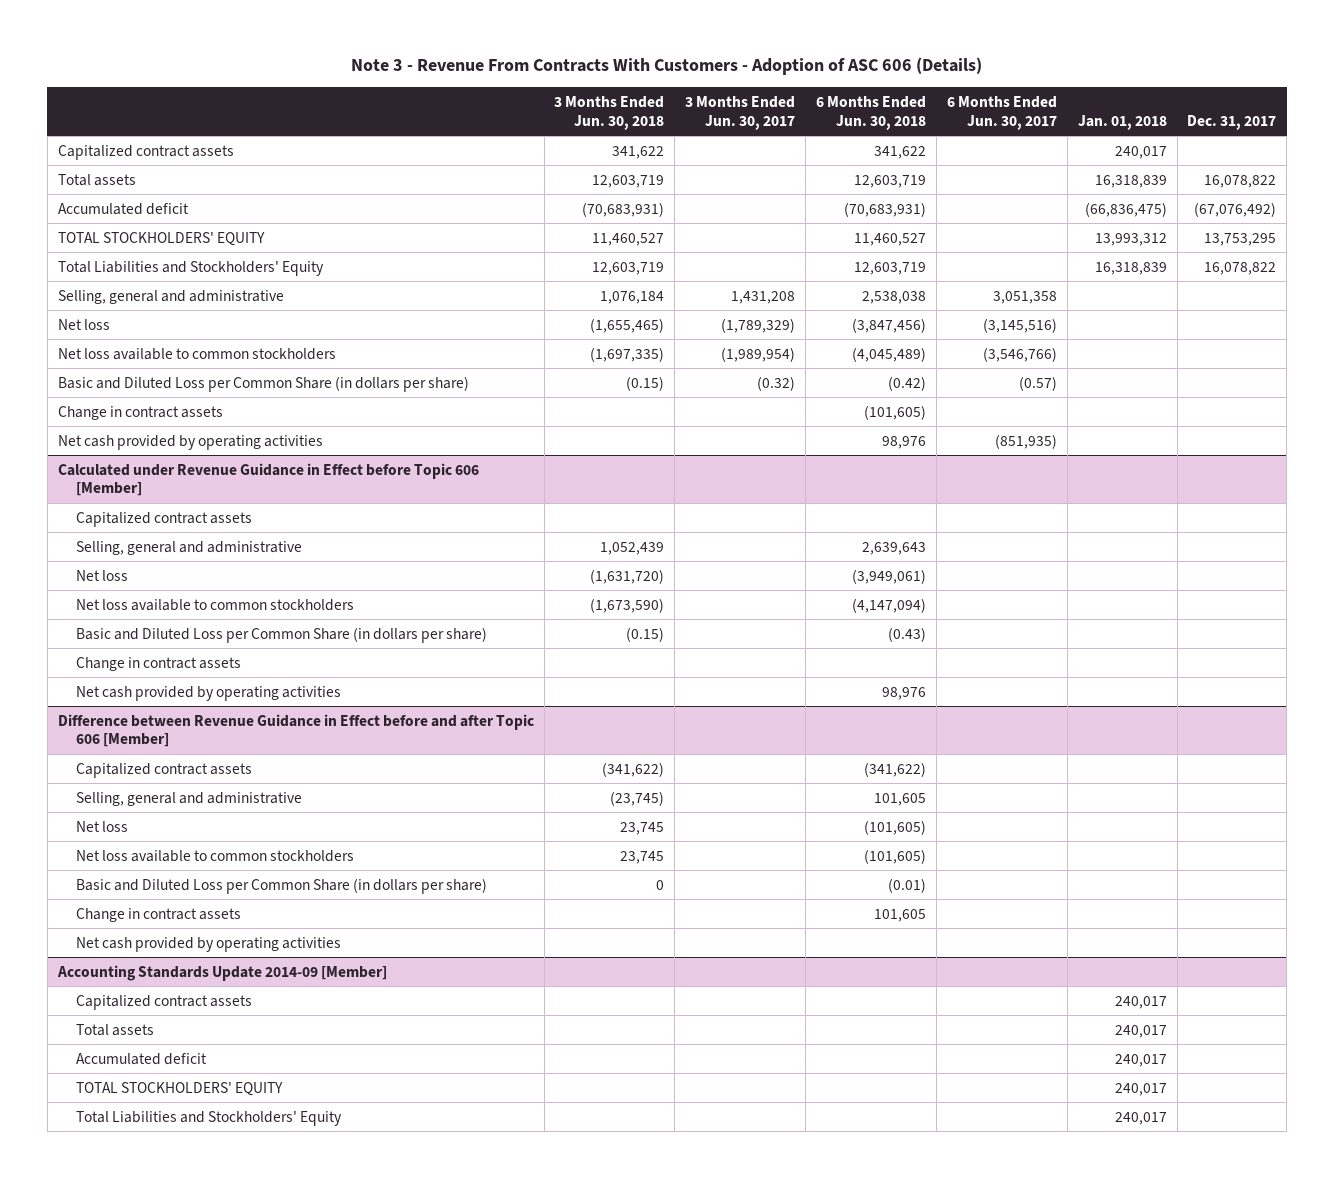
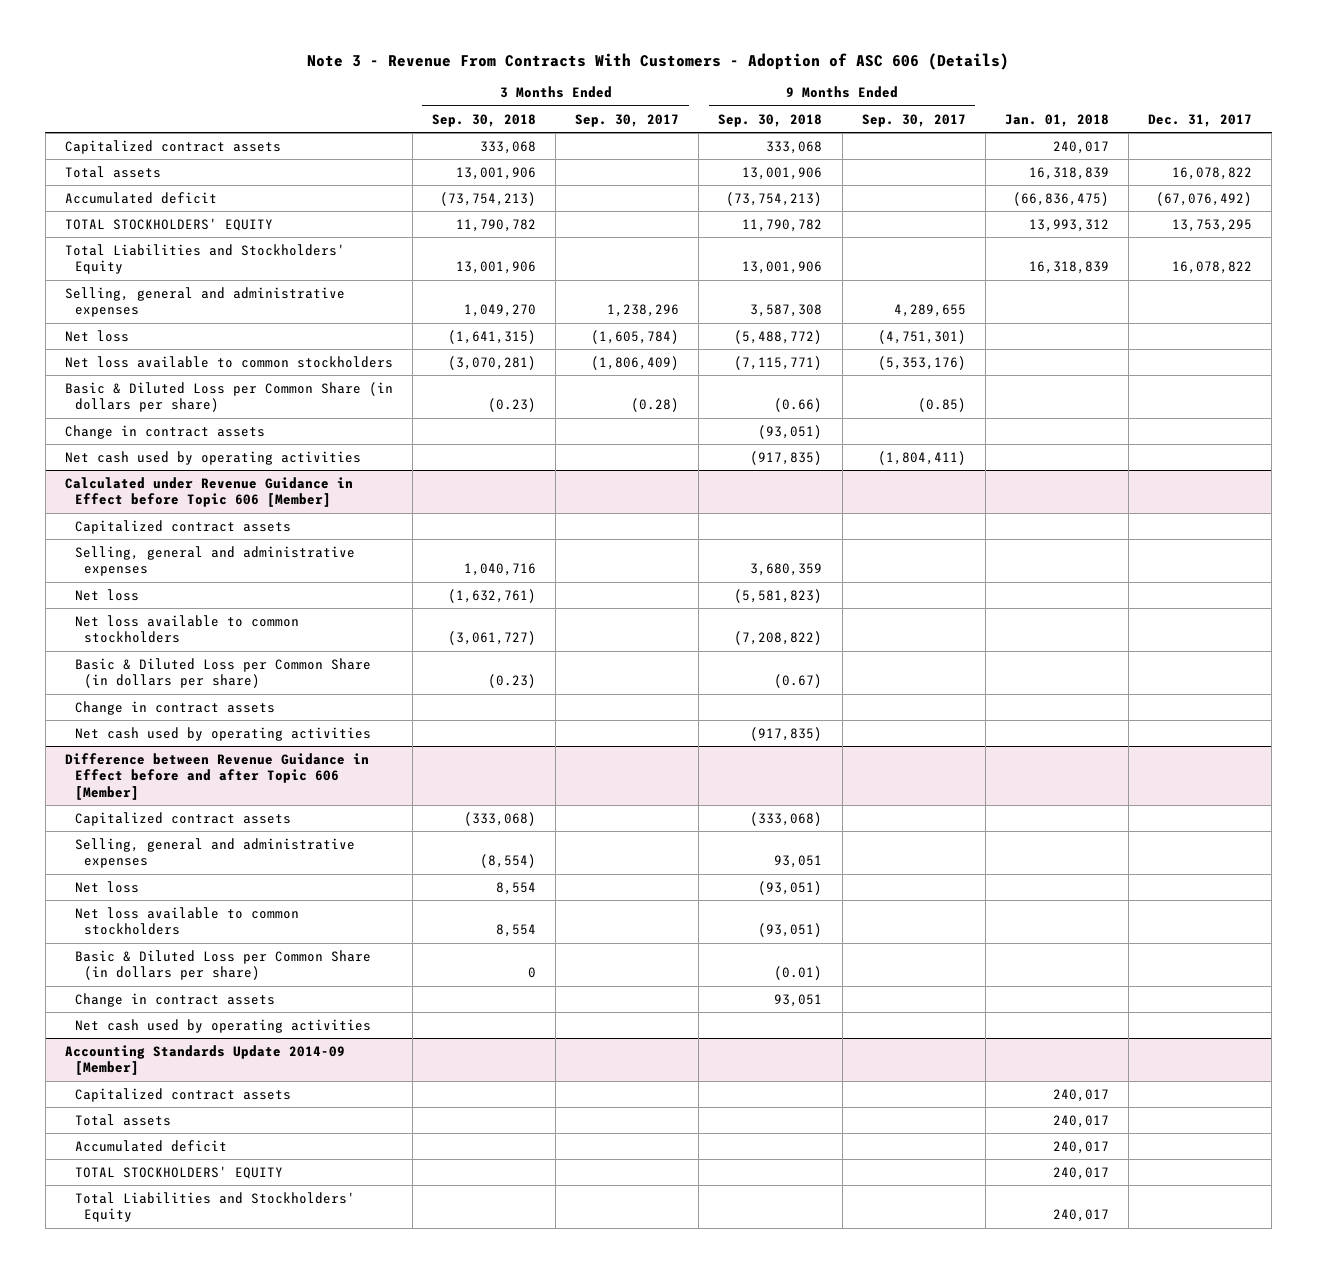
- | 3 Months Ended Jun. 30, 2018 | 3 Months Ended Jun. 30, 2017 | 6 Months Ended Jun. 30, 2018 | 6 Months Ended Jun. 30, 2017 | Jan. 01, 2018 | Dec. 31, 2017
+ | 3 Months Ended Sep. 30, 2018 | 3 Months Ended Sep. 30, 2017 | 9 Months Ended Sep. 30, 2018 | 9 Months Ended Sep. 30, 2017 | Jan. 01, 2018 | Dec. 31, 2017
- Selling, general and administrative | 1,076,184 | 1,431,208 | 2,538,038 | 3,051,358 | |
+ Selling, general and administrative expenses | 1,049,270 | 1,238,296 | 3,587,308 | 4,289,655 | |
- Basic and Diluted Loss per Common Share (in dollars per share) | (0.15) | (0.32) | (0.42) | (0.57) | |
+ Basic & Diluted Loss per Common Share (in dollars per share) | (0.23) | (0.28) | (0.66) | (0.85) | |
- Net cash provided by operating activities | | | 98,976 | (851,935) | |
+ Net cash used by operating activities | | | (917,835) | (1,804,411) | |
@ Calculated under Revenue Guidance in Effect before Topic 606 [Member]
- Selling, general and administrative | 1,052,439 | | 2,639,643 | | |
+ Selling, general and administrative expenses | 1,040,716 | | 3,680,359 | | |
- Basic and Diluted Loss per Common Share (in dollars per share) | (0.15) | | (0.43) | | |
+ Basic & Diluted Loss per Common Share (in dollars per share) | (0.23) | | (0.67) | | |
- Net cash provided by operating activities | | | 98,976 | | |
+ Net cash used by operating activities | | | (917,835) | | |
@ Difference between Revenue Guidance in Effect before and after Topic 606 [Member]
- Selling, general and administrative | (23,745) | | 101,605 | | |
+ Selling, general and administrative expenses | (8,554) | | 93,051 | | |
- Basic and Diluted Loss per Common Share (in dollars per share) | 0 | | (0.01) | | |
+ Basic & Diluted Loss per Common Share (in dollars per share) | 0 | | (0.01) | | |
- Net cash provided by operating activities
+ Net cash used by operating activities

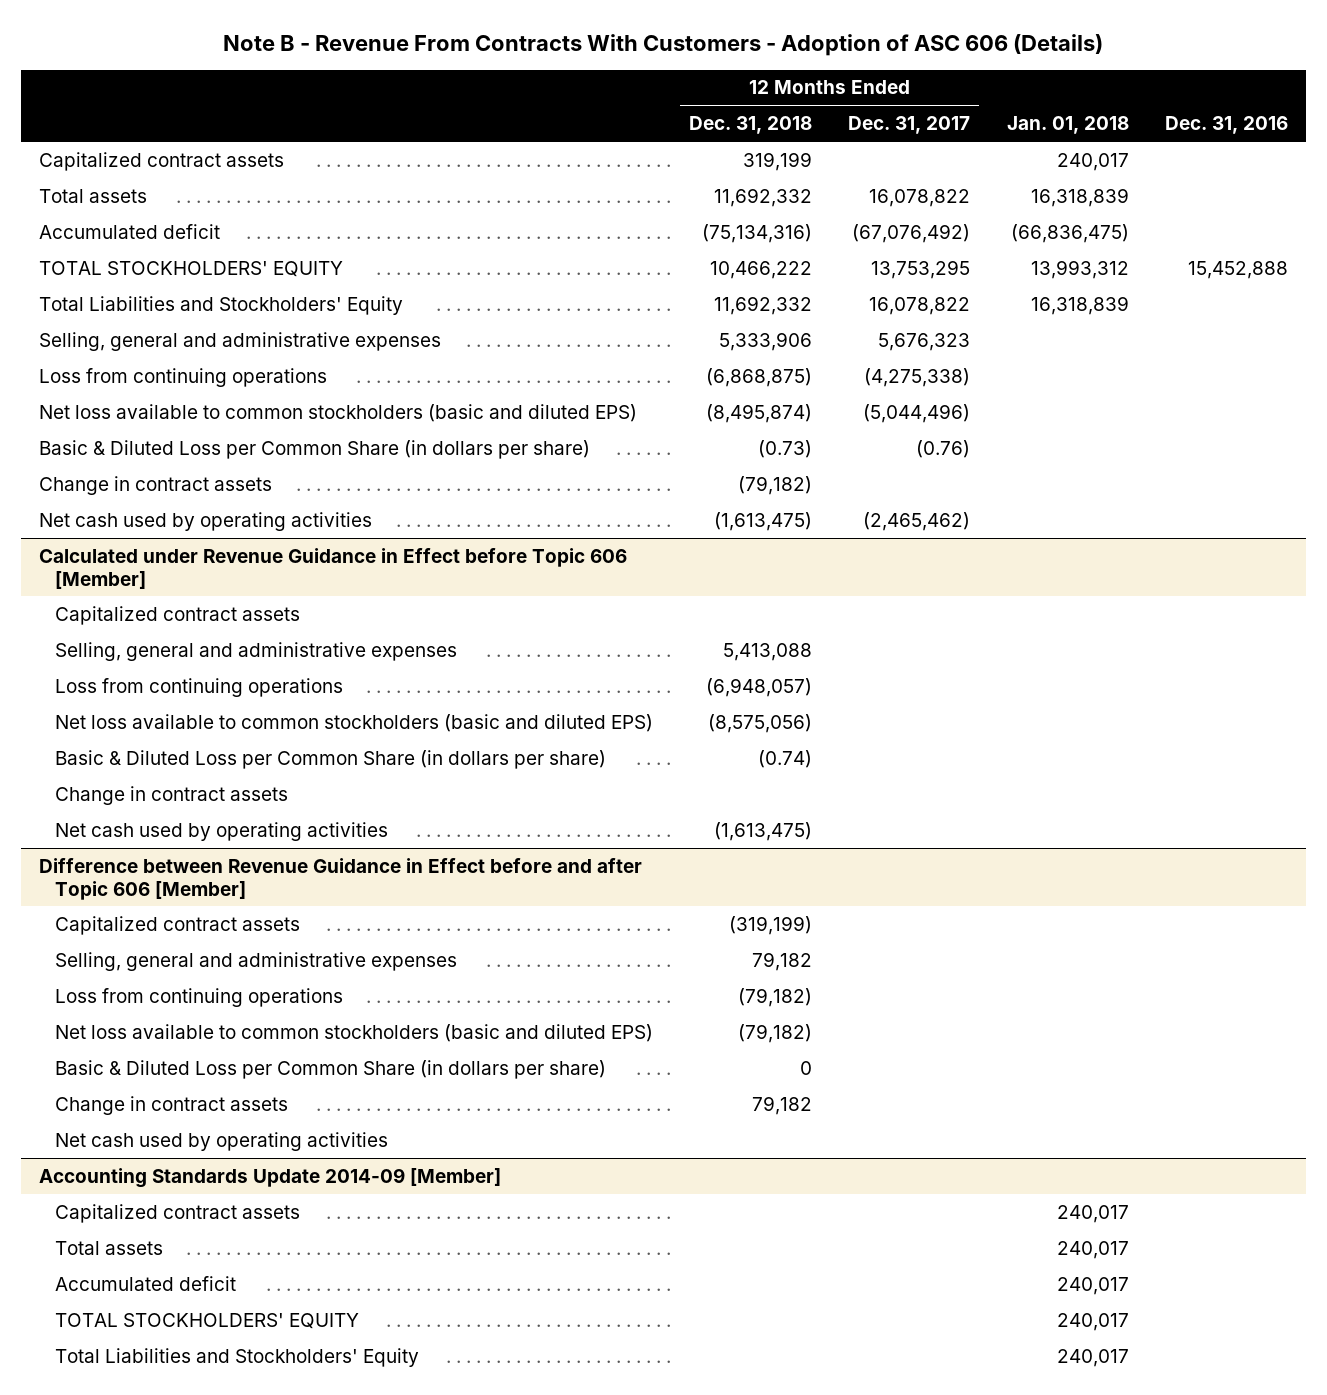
- Note 3 - Revenue From Contracts With Customers - Adoption of ASC 606 (Details)
+ Note B - Revenue From Contracts With Customers - Adoption of ASC 606 (Details)
- | 3 Months Ended Sep. 30, 2018 | 3 Months Ended Sep. 30, 2017 | 9 Months Ended Sep. 30, 2018 | 9 Months Ended Sep. 30, 2017 | Jan. 01, 2018 | Dec. 31, 2017
+ | 12 Months Ended Dec. 31, 2018 | 12 Months Ended Dec. 31, 2017 | Jan. 01, 2018 | Dec. 31, 2016
- Net loss | (1,641,315) | (1,605,784) | (5,488,772) | (4,751,301) | |
- Net loss available to common stockholders | (3,070,281) | (1,806,409) | (7,115,771) | (5,353,176) | |
+ Loss from continuing operations | (6,868,875) | (4,275,338) | |
+ Net loss available to common stockholders (basic and diluted EPS) | (8,495,874) | (5,044,496) | |
@ Calculated under Revenue Guidance in Effect before Topic 606 [Member]
- Net loss | (1,632,761) | | (5,581,823) | | |
- Net loss available to common stockholders | (3,061,727) | | (7,208,822) | | |
+ Loss from continuing operations | (6,948,057) | | |
+ Net loss available to common stockholders (basic and diluted EPS) | (8,575,056) | | |
@ Difference between Revenue Guidance in Effect before and after Topic 606 [Member]
- Net loss | 8,554 | | (93,051) | | |
- Net loss available to common stockholders | 8,554 | | (93,051) | | |
+ Loss from continuing operations | (79,182) | | |
+ Net loss available to common stockholders (basic and diluted EPS) | (79,182) | | |

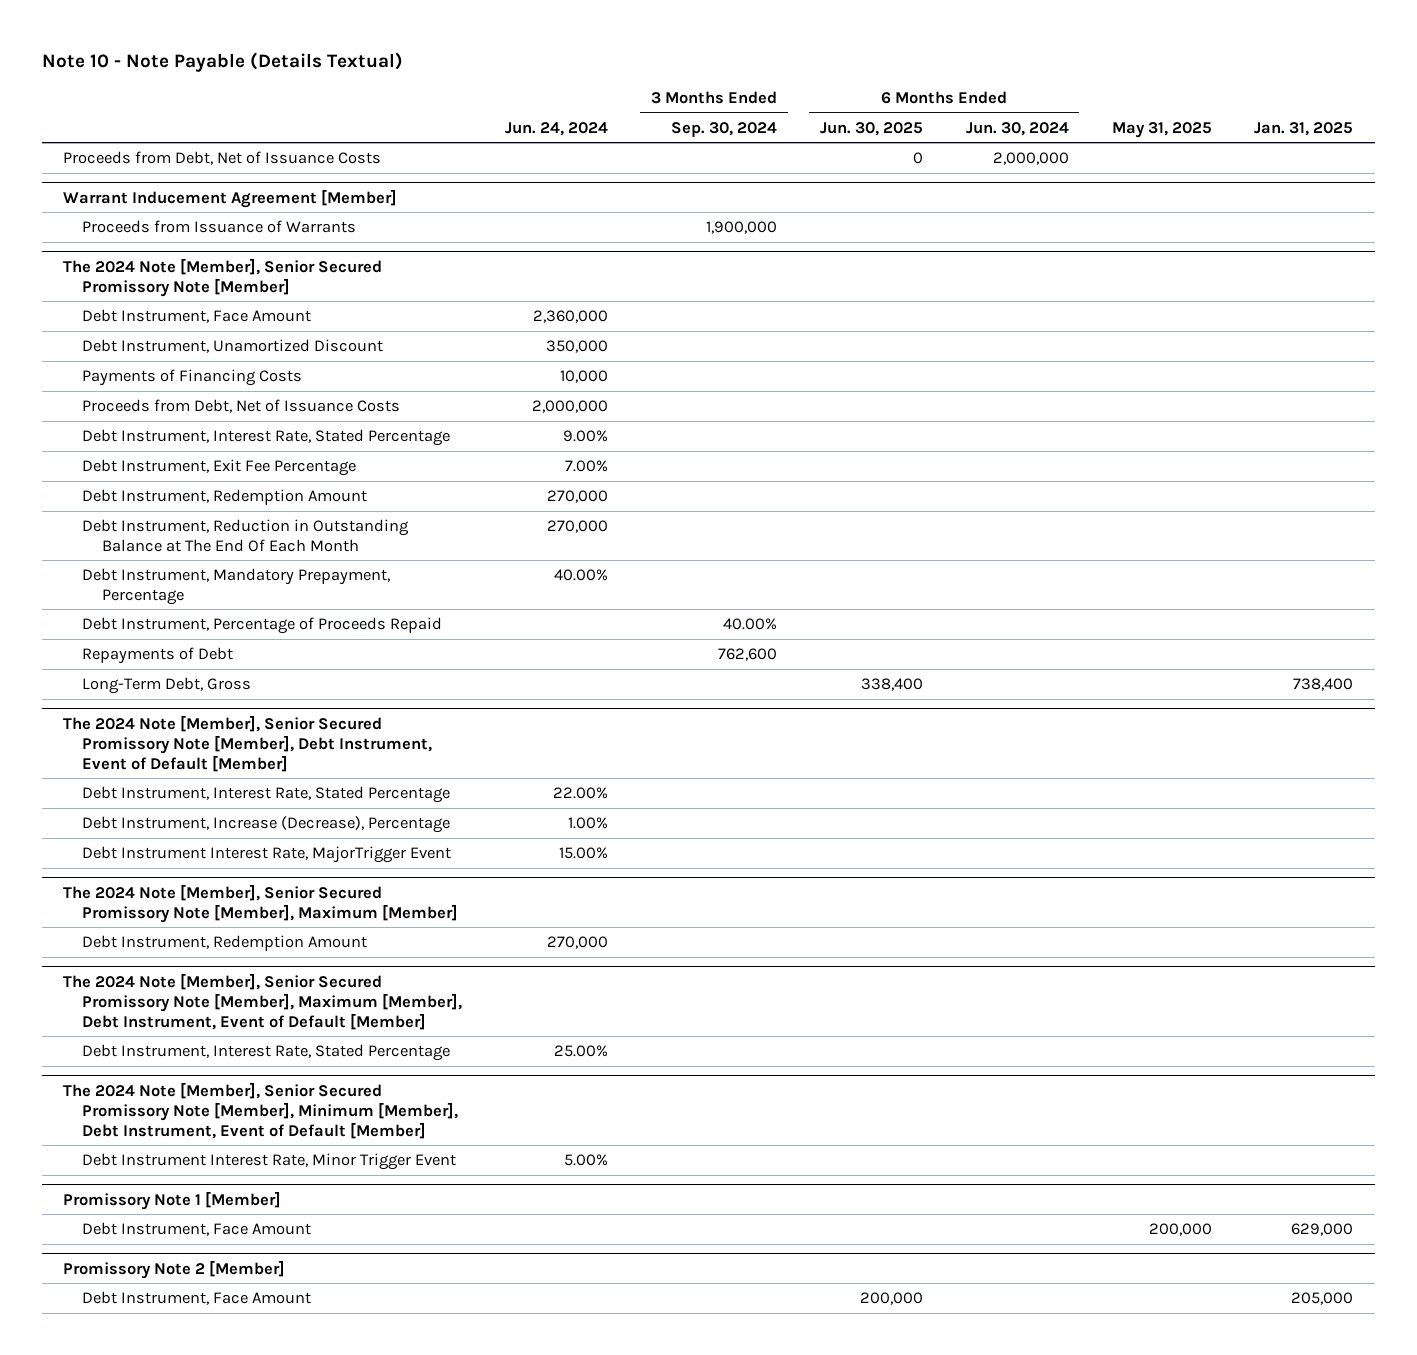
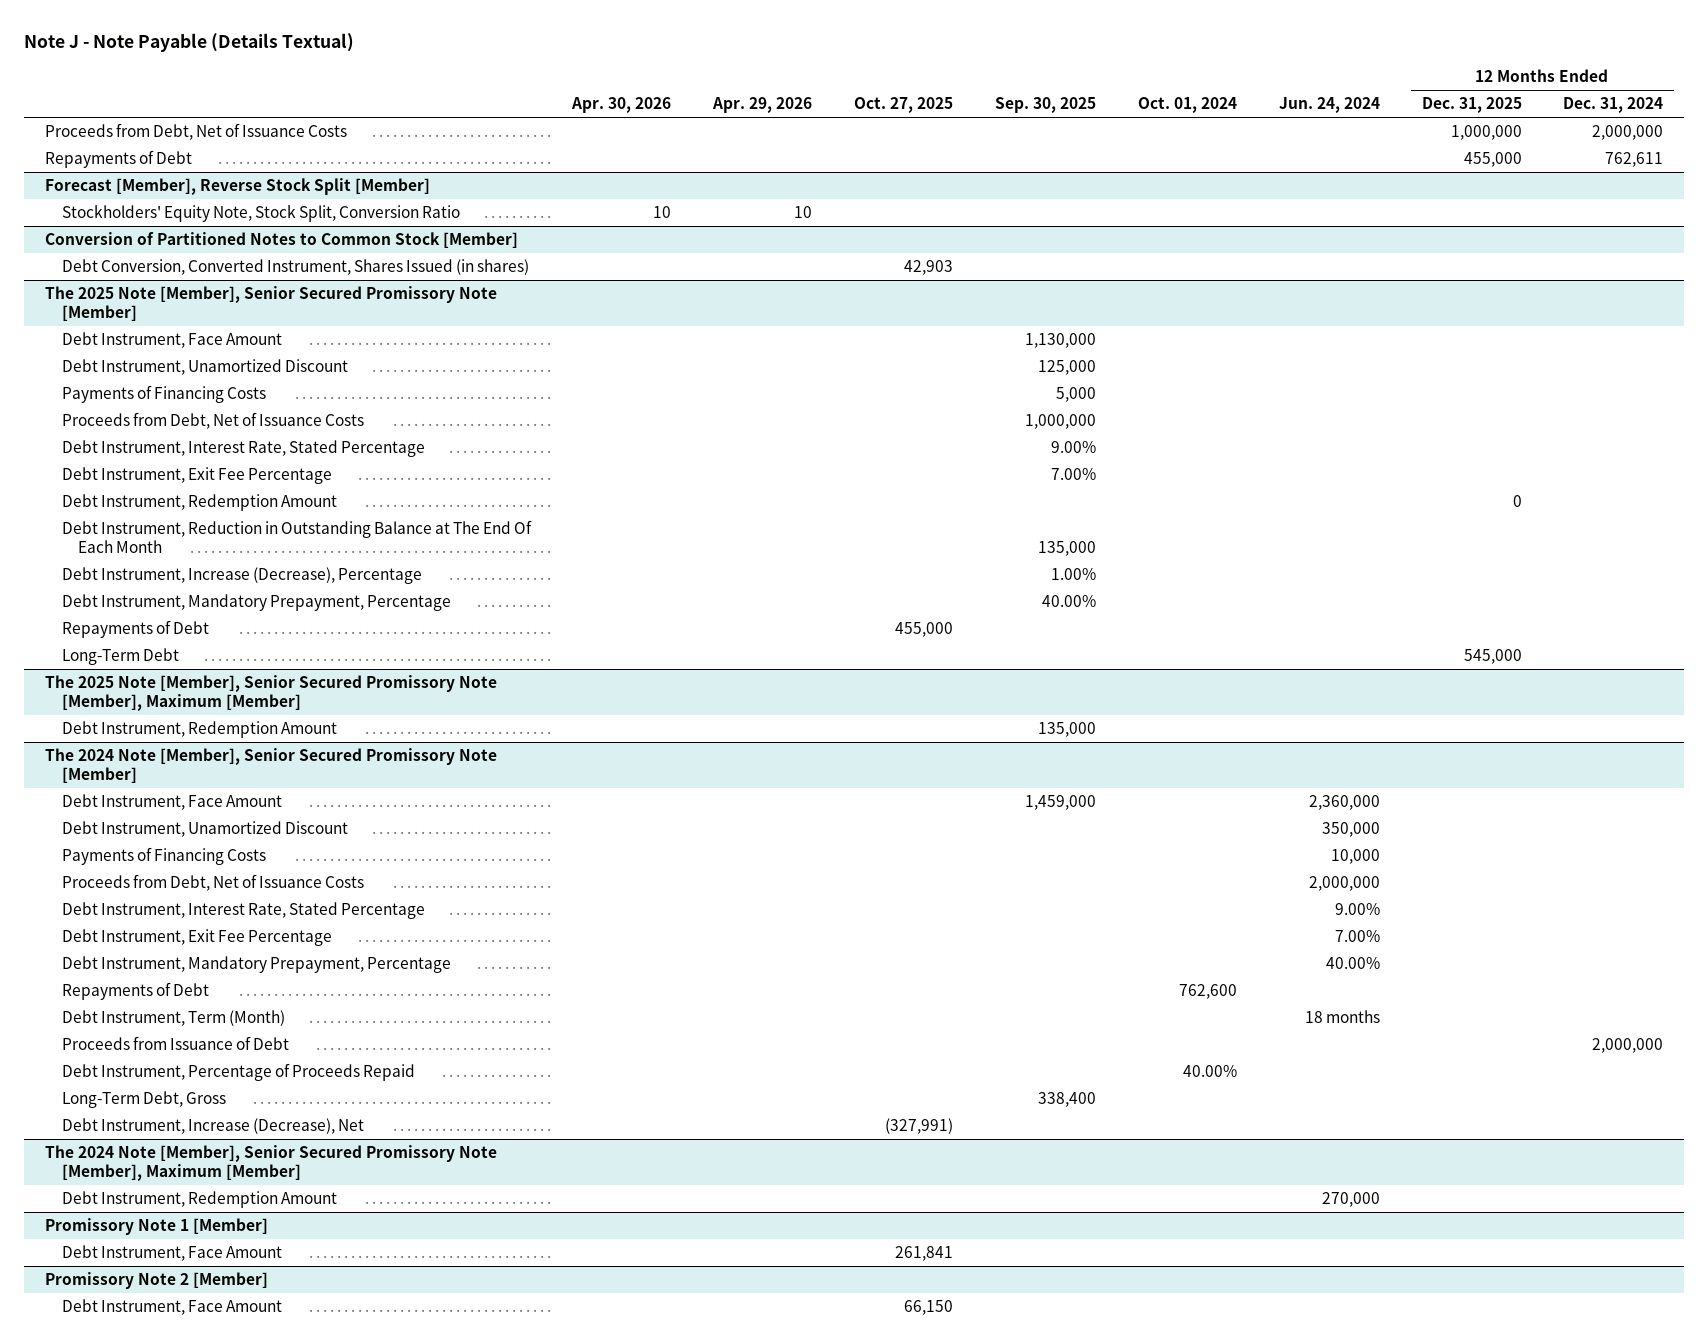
- Note 10 - Note Payable (Details Textual)
+ Note J - Note Payable (Details Textual)
- | Jun. 24, 2024 | 3 Months Ended Sep. 30, 2024 | 6 Months Ended Jun. 30, 2025 | 6 Months Ended Jun. 30, 2024 | May 31, 2025 | Jan. 31, 2025
+ | Apr. 30, 2026 | Apr. 29, 2026 | Oct. 27, 2025 | Sep. 30, 2025 | Oct. 01, 2024 | Jun. 24, 2024 | 12 Months Ended Dec. 31, 2025 | 12 Months Ended Dec. 31, 2024
- Warrant Inducement Agreement [Member]
- Proceeds from Issuance of Warrants | | 1,900,000 | | | |
+ Repayments of Debt | | | | | | | 455,000 | 762,611
+ Forecast [Member], Reverse Stock Split [Member]
+ Stockholders' Equity Note, Stock Split, Conversion Ratio | 10 | 10 | | | | | |
+ Conversion of Partitioned Notes to Common Stock [Member]
+ Debt Conversion, Converted Instrument, Shares Issued (in shares) | | | 42,903 | | | | |
+ The 2025 Note [Member], Senior Secured Promissory Note [Member]
+ Debt Instrument, Face Amount | | | | 1,130,000 | | | |
+ Debt Instrument, Unamortized Discount | | | | 125,000 | | | |
+ Payments of Financing Costs | | | | 5,000 | | | |
+ Proceeds from Debt, Net of Issuance Costs | | | | 1,000,000 | | | |
+ Debt Instrument, Interest Rate, Stated Percentage | | | | 9.00% | | | |
+ Debt Instrument, Exit Fee Percentage | | | | 7.00% | | | |
+ Debt Instrument, Redemption Amount | | | | | | | 0 |
+ Debt Instrument, Reduction in Outstanding Balance at The End Of Each Month | | | | 135,000 | | | |
+ Debt Instrument, Increase (Decrease), Percentage | | | | 1.00% | | | |
+ Debt Instrument, Mandatory Prepayment, Percentage | | | | 40.00% | | | |
+ Repayments of Debt | | | 455,000 | | | | |
+ Long-Term Debt | | | | | | | 545,000 |
+ The 2025 Note [Member], Senior Secured Promissory Note [Member], Maximum [Member]
+ Debt Instrument, Redemption Amount | | | | 135,000 | | | |
@ The 2024 Note [Member], Senior Secured Promissory Note [Member]
- Debt Instrument, Redemption Amount | 270,000 | | | | |
- Debt Instrument, Reduction in Outstanding Balance at The End Of Each Month | 270,000 | | | | |
+ Debt Instrument, Term (Month) | | | | | | 18 months | |
+ Proceeds from Issuance of Debt | | | | | | | | 2,000,000
moved down: Debt Instrument, Percentage of Proceeds Repaid | | | | | 40.00% | | |
- The 2024 Note [Member], Senior Secured Promissory Note [Member], Debt Instrument, Event of Default [Member]
- Debt Instrument, Interest Rate, Stated Percentage | 22.00% | | | | |
- Debt Instrument, Increase (Decrease), Percentage | 1.00% | | | | |
- Debt Instrument Interest Rate, MajorTrigger Event | 15.00% | | | | |
@ The 2024 Note [Member], Senior Secured Promissory Note [Member]
+ Debt Instrument, Increase (Decrease), Net | | | (327,991) | | | | |
- The 2024 Note [Member], Senior Secured Promissory Note [Member], Maximum [Member], Debt Instrument, Event of Default [Member]
- Debt Instrument, Interest Rate, Stated Percentage | 25.00% | | | | |
- The 2024 Note [Member], Senior Secured Promissory Note [Member], Minimum [Member], Debt Instrument, Event of Default [Member]
- Debt Instrument Interest Rate, Minor Trigger Event | 5.00% | | | | |

